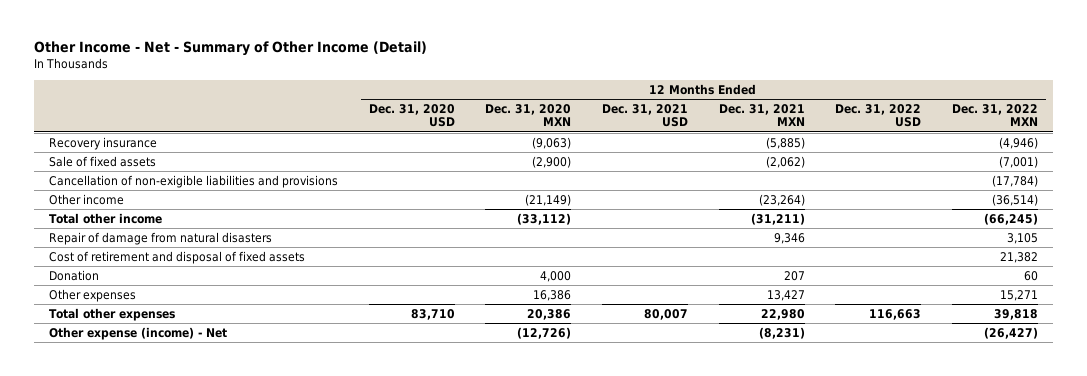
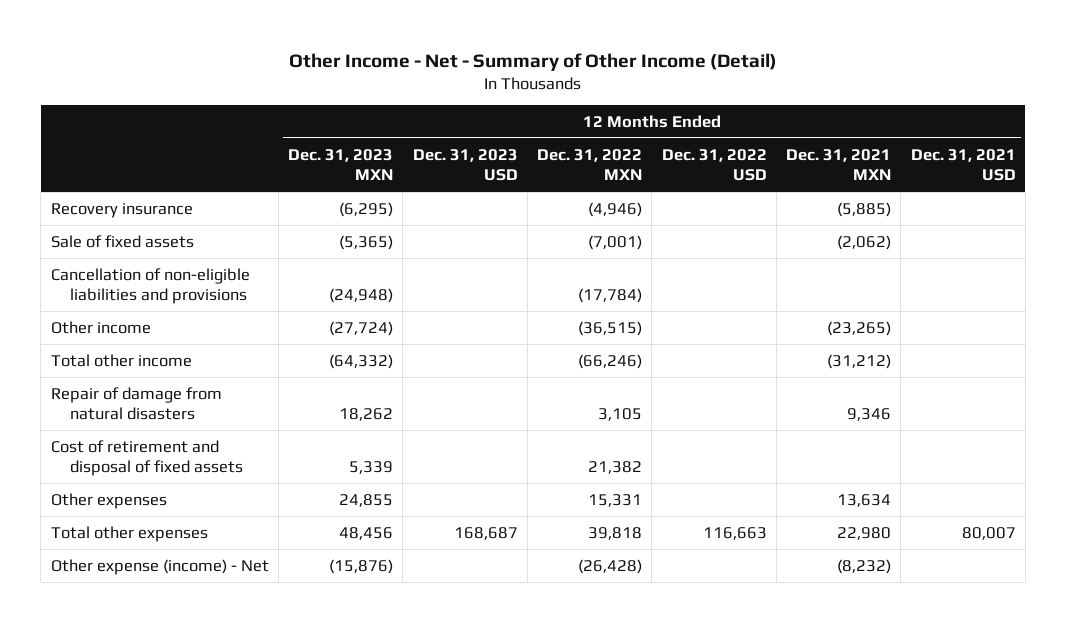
- | 12 Months Ended Dec. 31, 2020 USD | 12 Months Ended Dec. 31, 2020 MXN | 12 Months Ended Dec. 31, 2021 USD | 12 Months Ended Dec. 31, 2021 MXN | 12 Months Ended Dec. 31, 2022 USD | 12 Months Ended Dec. 31, 2022 MXN
+ | 12 Months Ended Dec. 31, 2023 MXN | 12 Months Ended Dec. 31, 2023 USD | 12 Months Ended Dec. 31, 2022 MXN | 12 Months Ended Dec. 31, 2022 USD | 12 Months Ended Dec. 31, 2021 MXN | 12 Months Ended Dec. 31, 2021 USD
- Cancellation of non-exigible liabilities and provisions | | | | | | (17,784)
- Other income | | (21,149) | | (23,264) | | (36,514)
- Total other income | | (33,112) | | (31,211) | | (66,245)
+ Cancellation of non-eligible liabilities and provisions | (24,948) | | (17,784) | | |
+ Other income | (27,724) | | (36,515) | | (23,265) |
+ Total other income | (64,332) | | (66,246) | | (31,212) |
- Donation | | 4,000 | | 207 | | 60
- Other expenses | | 16,386 | | 13,427 | | 15,271
+ Other expenses | 24,855 | | 15,331 | | 13,634 |
- Other expense (income) - Net | | (12,726) | | (8,231) | | (26,427)
+ Other expense (income) - Net | (15,876) | | (26,428) | | (8,232) |

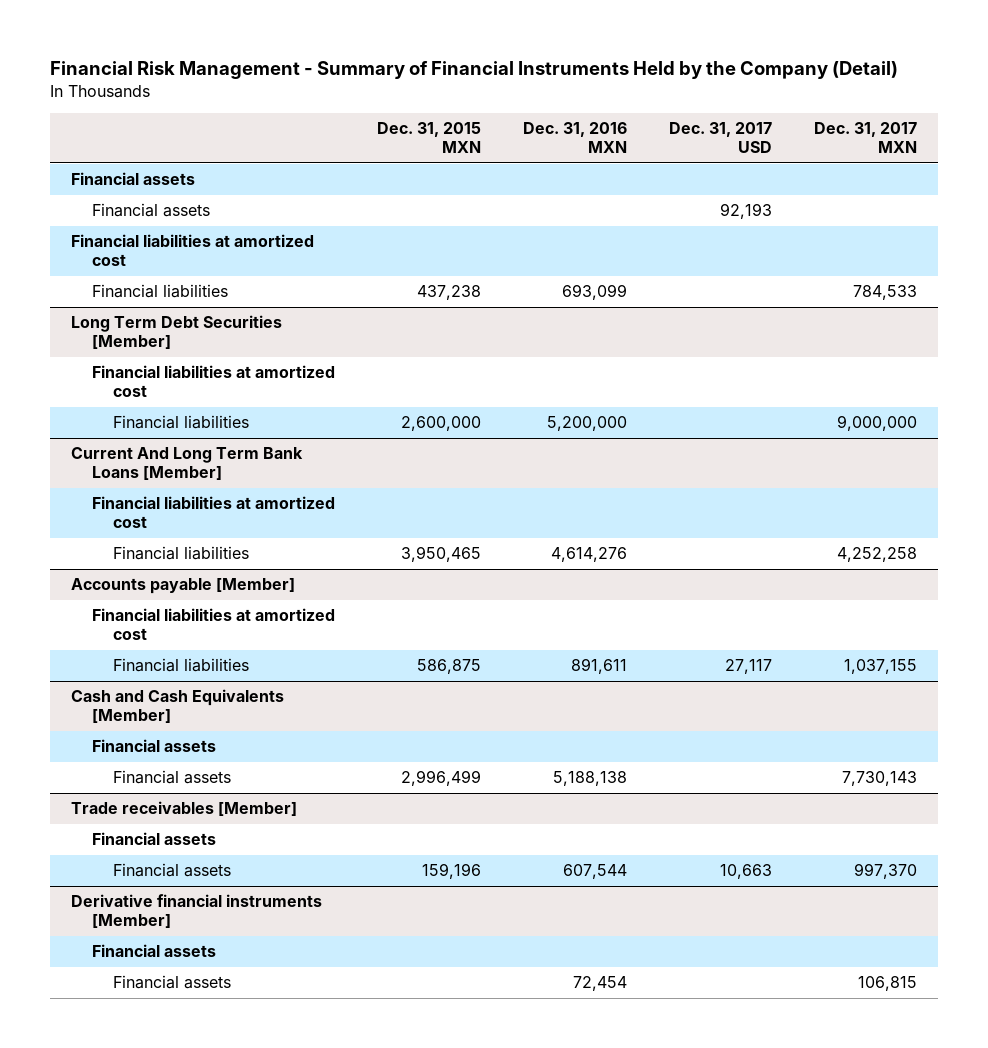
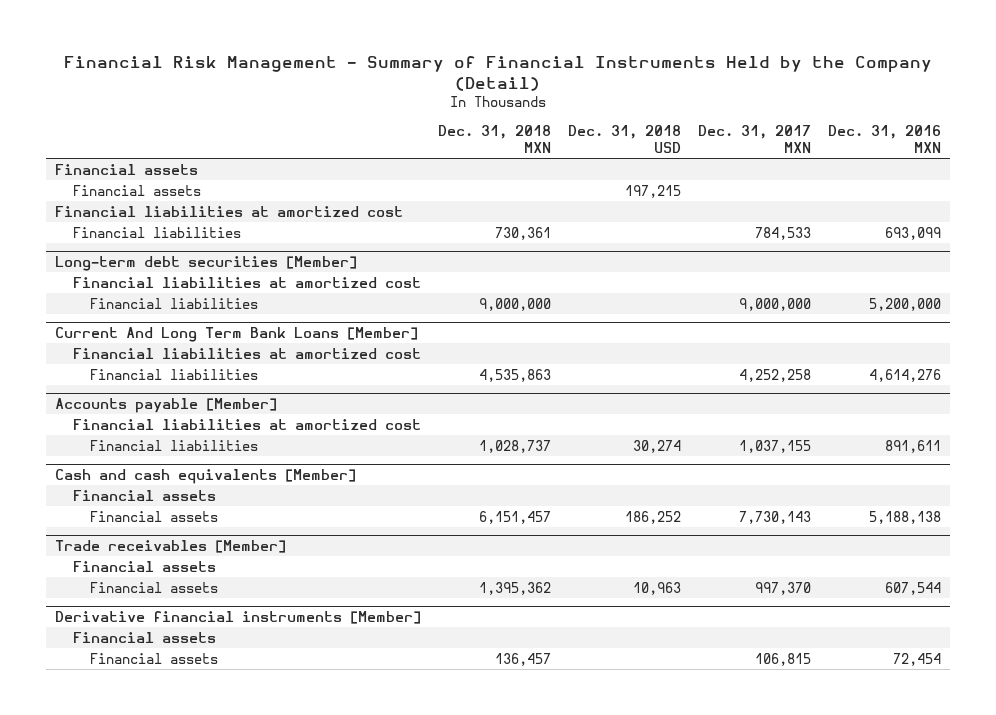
- | Dec. 31, 2015 MXN | Dec. 31, 2016 MXN | Dec. 31, 2017 USD | Dec. 31, 2017 MXN
+ | Dec. 31, 2018 MXN | Dec. 31, 2018 USD | Dec. 31, 2017 MXN | Dec. 31, 2016 MXN
- Long Term Debt Securities [Member]
+ Long-term debt securities [Member]
- Cash and Cash Equivalents [Member]
+ Cash and cash equivalents [Member]

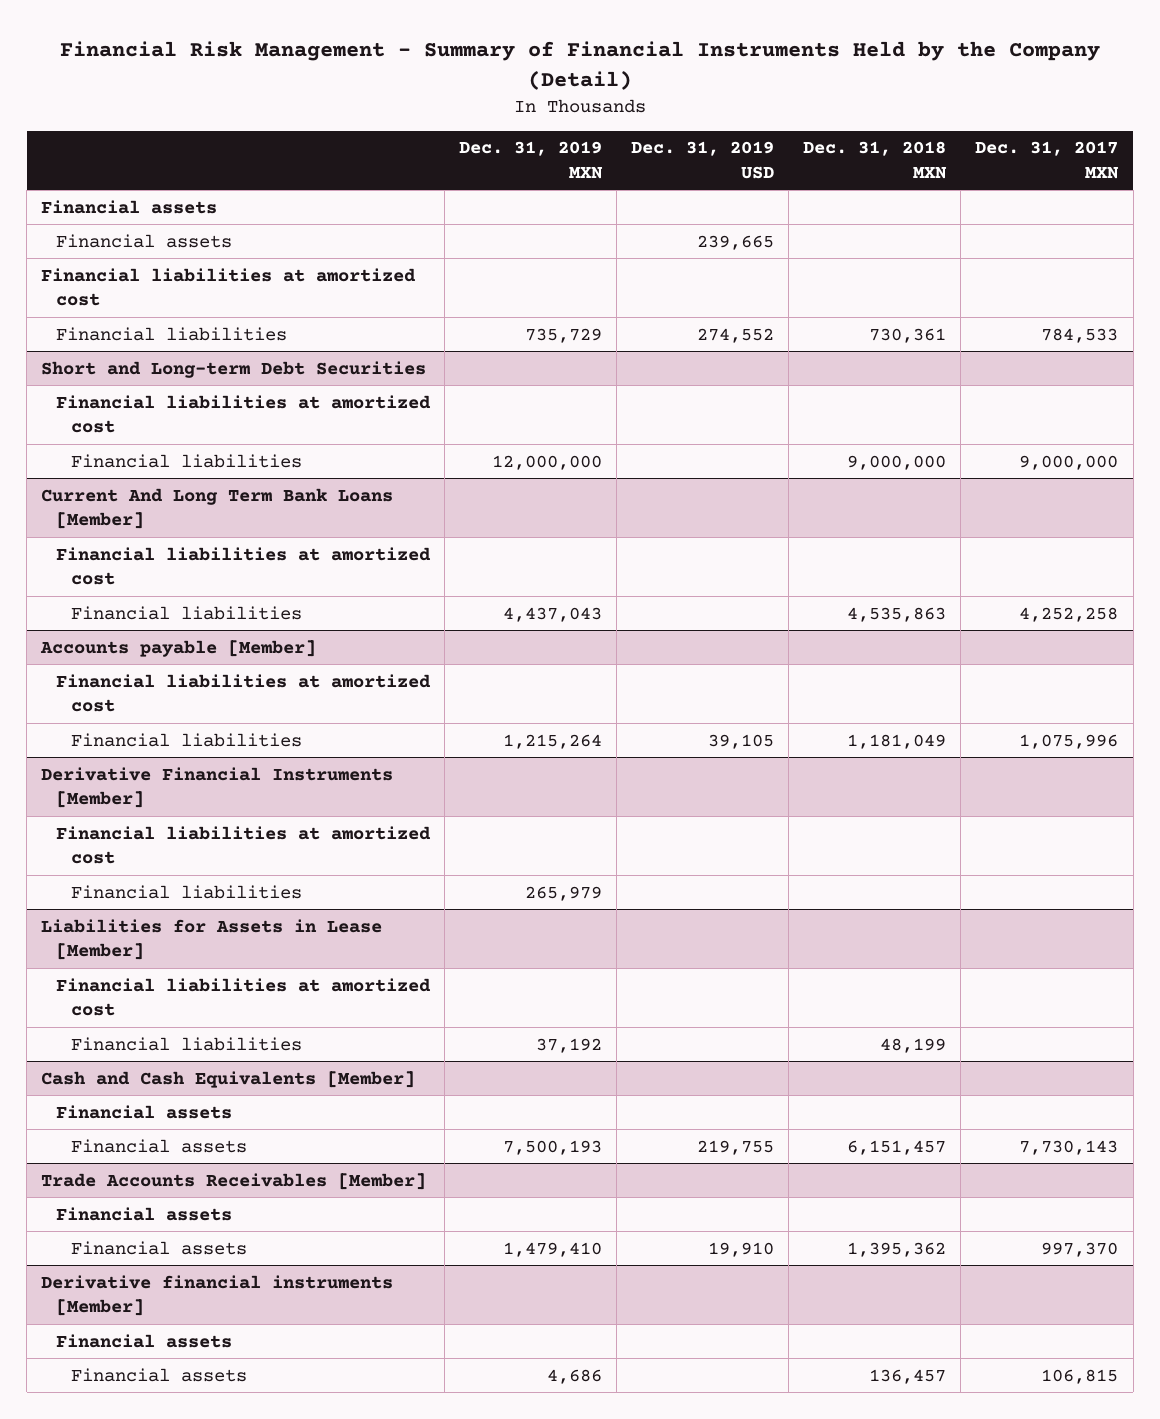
- | Dec. 31, 2018 MXN | Dec. 31, 2018 USD | Dec. 31, 2017 MXN | Dec. 31, 2016 MXN
+ | Dec. 31, 2019 MXN | Dec. 31, 2019 USD | Dec. 31, 2018 MXN | Dec. 31, 2017 MXN
- Long-term debt securities [Member]
+ Short and Long-term Debt Securities
@ Accounts payable [Member]
- Financial liabilities | 1,028,737 | 30,274 | 1,037,155 | 891,611
- Cash and cash equivalents [Member]
@ Accounts payable [Member]
+ Financial liabilities | 1,215,264 | 39,105 | 1,181,049 | 1,075,996
+ Derivative Financial Instruments [Member]
+ Financial liabilities at amortized cost
+ Financial liabilities | 265,979 | | |
+ Liabilities for Assets in Lease [Member]
+ Financial liabilities at amortized cost
+ Financial liabilities | 37,192 | | 48,199 |
+ Cash and Cash Equivalents [Member]
- Trade receivables [Member]
+ Trade Accounts Receivables [Member]

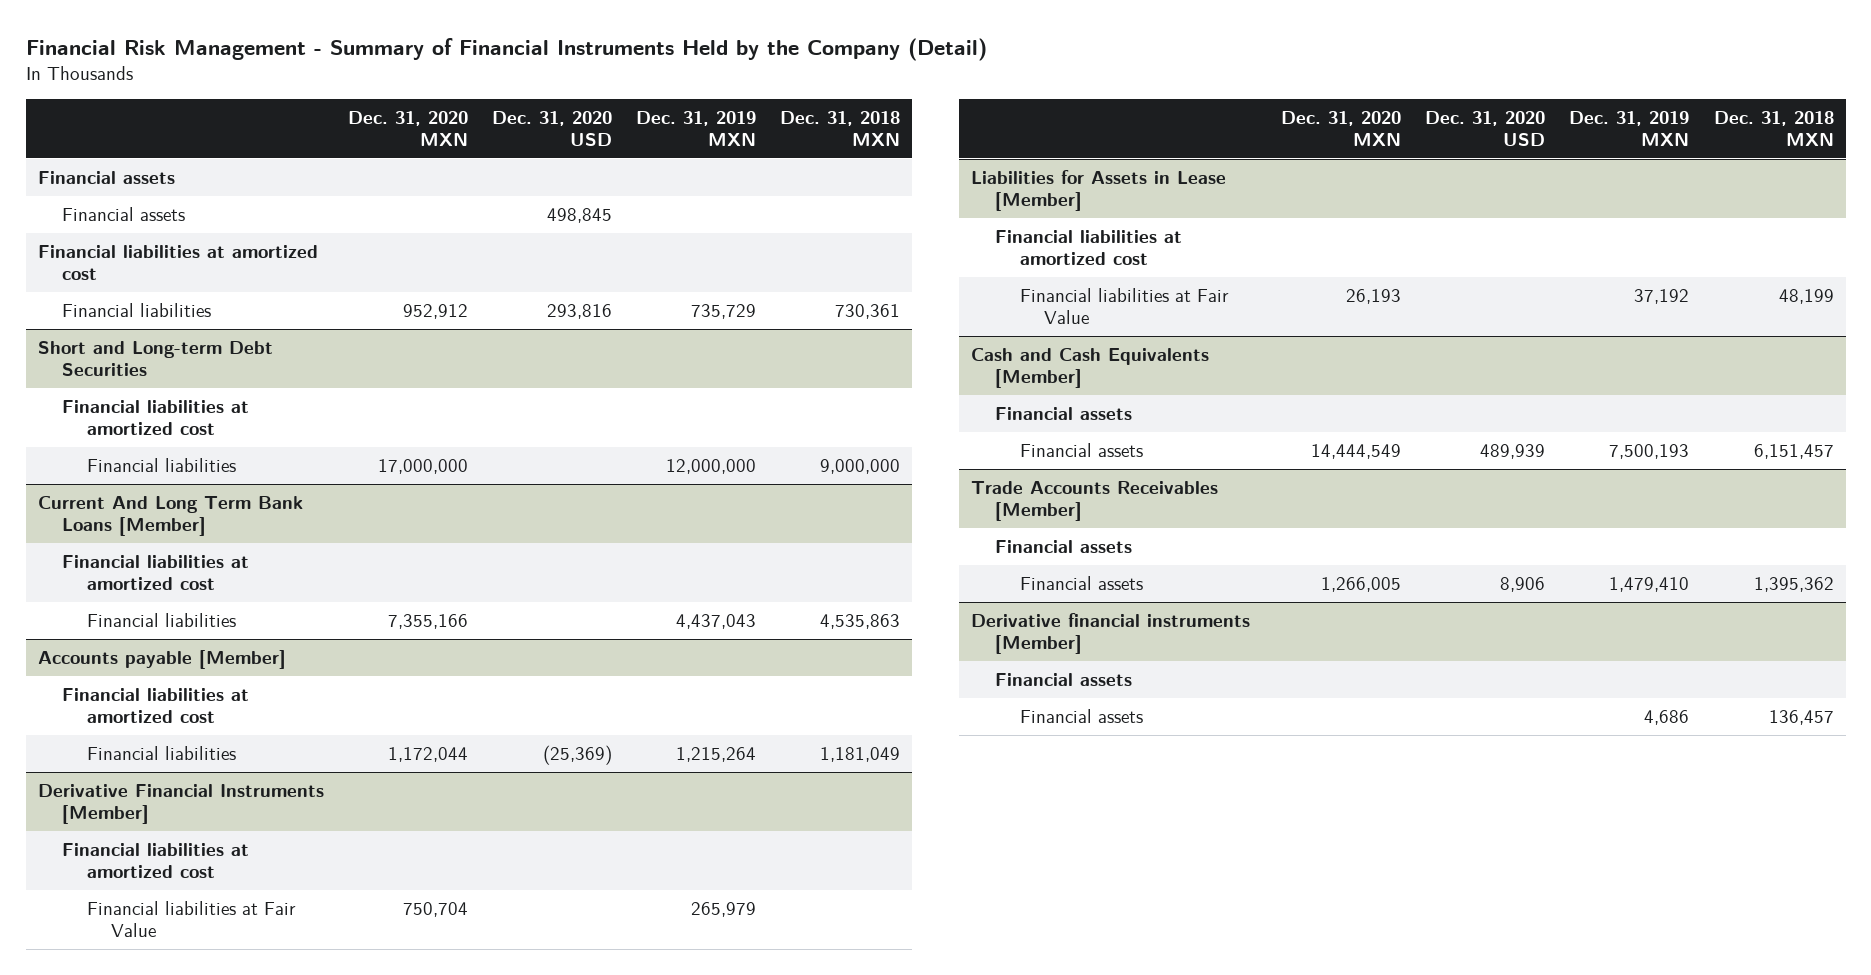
- | Dec. 31, 2019 MXN | Dec. 31, 2019 USD | Dec. 31, 2018 MXN | Dec. 31, 2017 MXN
+ | Dec. 31, 2020 MXN | Dec. 31, 2020 USD | Dec. 31, 2019 MXN | Dec. 31, 2018 MXN
@ Derivative Financial Instruments [Member]
- Financial liabilities | 265,979 | | |
+ Financial liabilities at Fair Value | 750,704 | | 265,979 |
@ Liabilities for Assets in Lease [Member]
- Financial liabilities | 37,192 | | 48,199 |
+ Financial liabilities at Fair Value | 26,193 | | 37,192 | 48,199

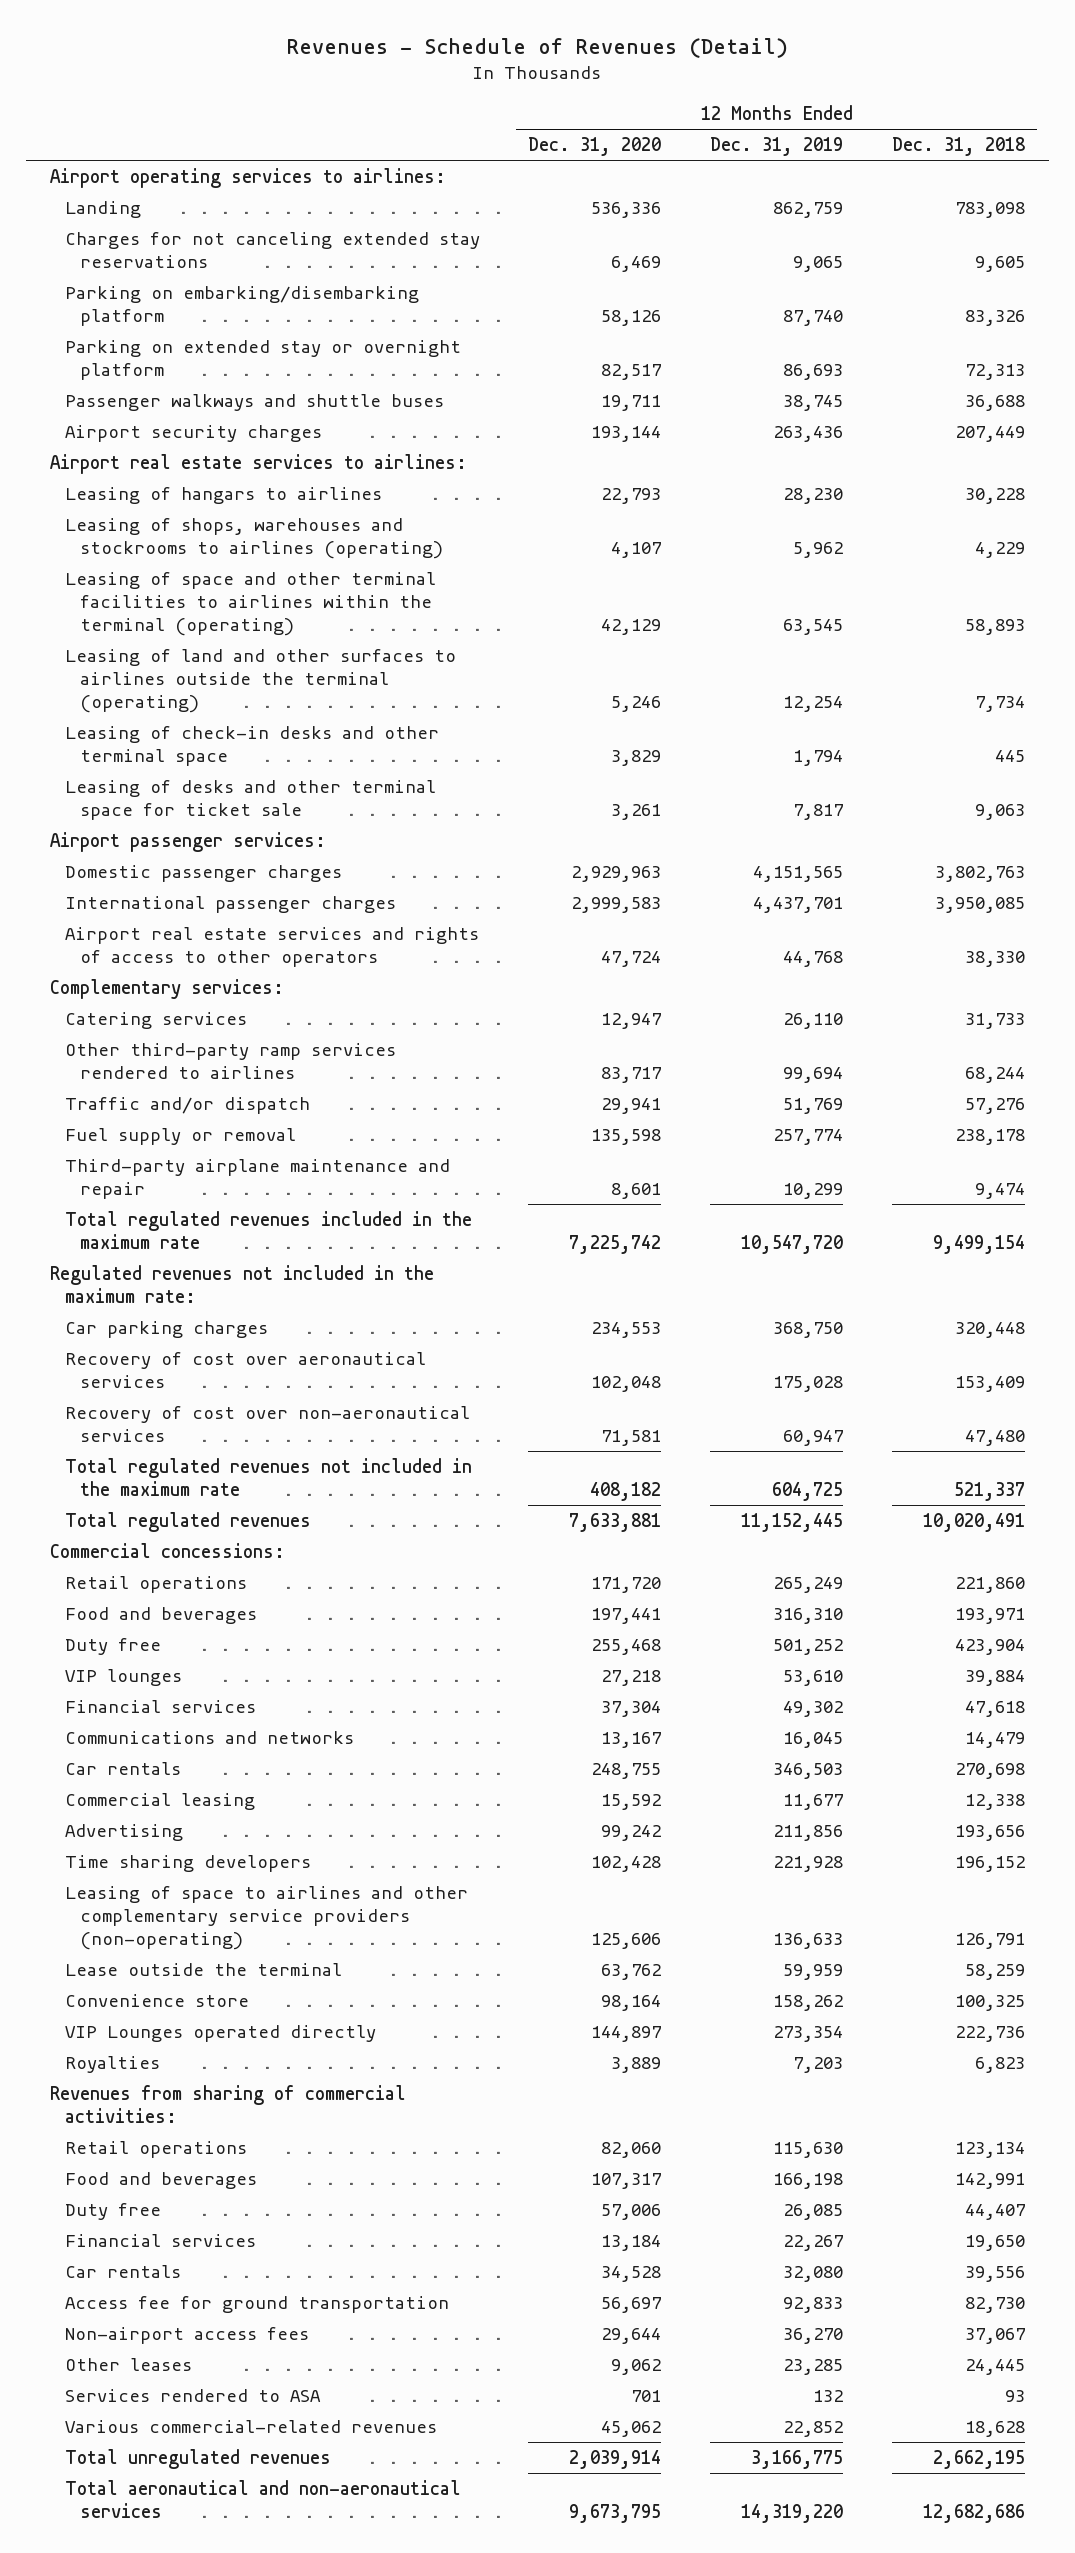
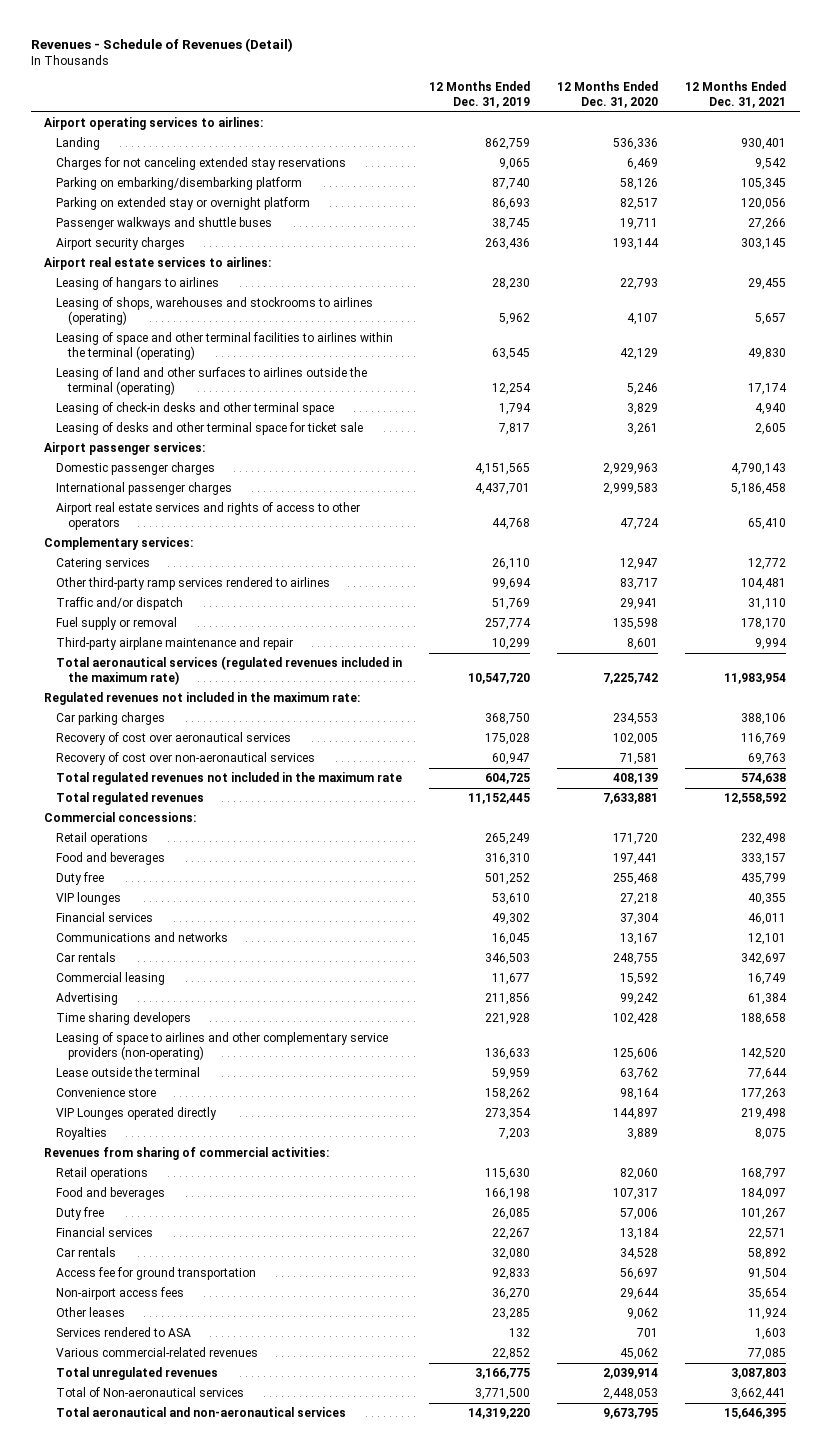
- | 12 Months Ended Dec. 31, 2020 | 12 Months Ended Dec. 31, 2019 | 12 Months Ended Dec. 31, 2018
+ | 12 Months Ended Dec. 31, 2019 | 12 Months Ended Dec. 31, 2020 | 12 Months Ended Dec. 31, 2021
- Total regulated revenues included in the maximum rate | 7,225,742 | 10,547,720 | 9,499,154
+ Total aeronautical services (regulated revenues included in the maximum rate) | 10,547,720 | 7,225,742 | 11,983,954
- Recovery of cost over aeronautical services | 102,048 | 175,028 | 153,409
+ Recovery of cost over aeronautical services | 175,028 | 102,005 | 116,769
- Total regulated revenues not included in the maximum rate | 408,182 | 604,725 | 521,337
+ Total regulated revenues not included in the maximum rate | 604,725 | 408,139 | 574,638
+ Total of Non-aeronautical services | 3,771,500 | 2,448,053 | 3,662,441

